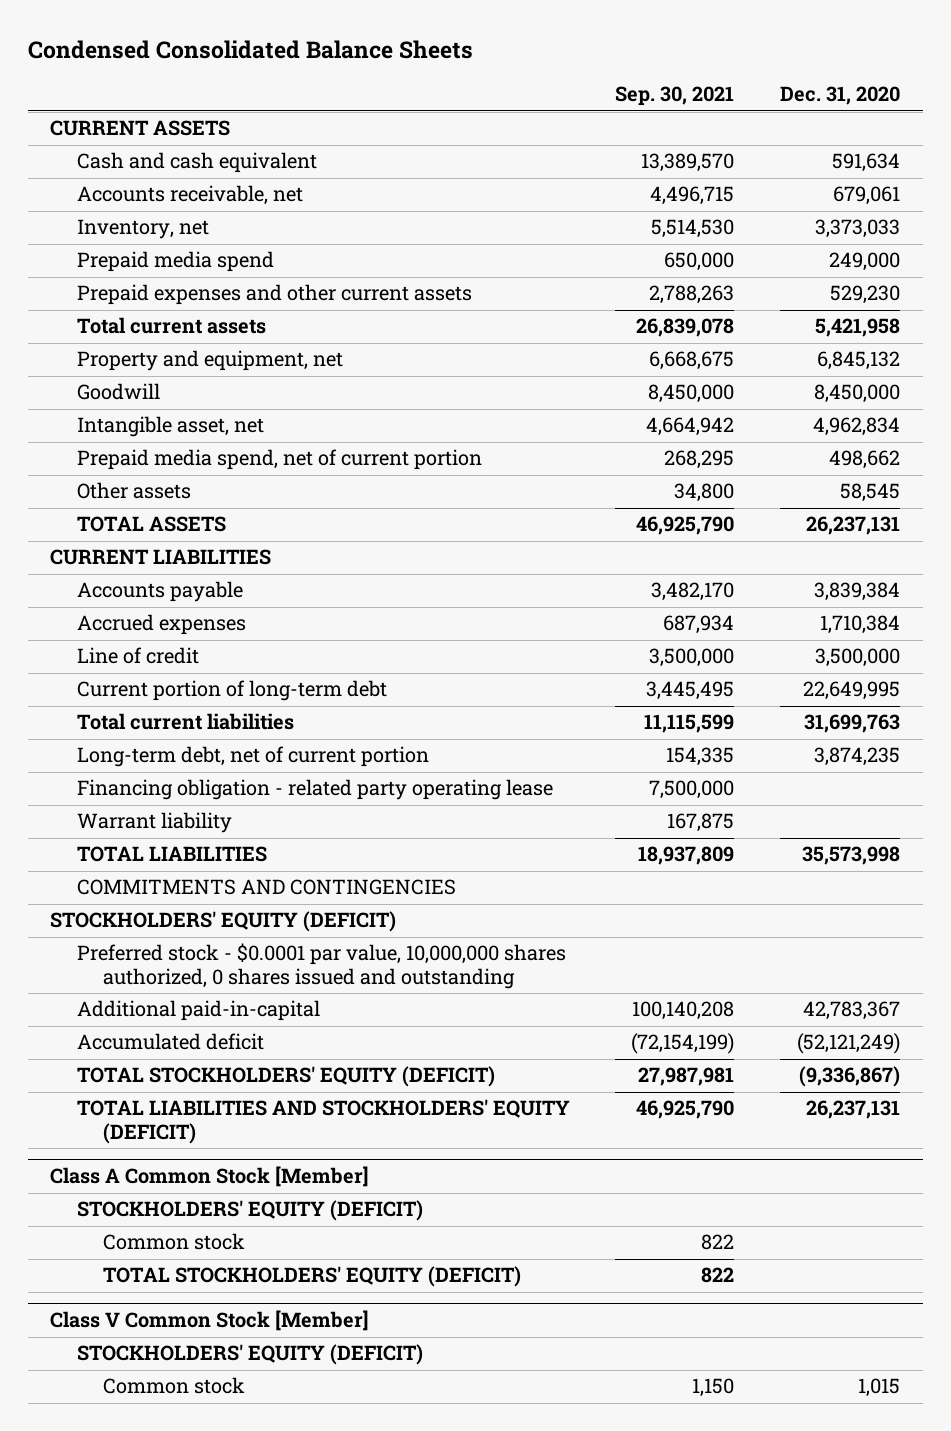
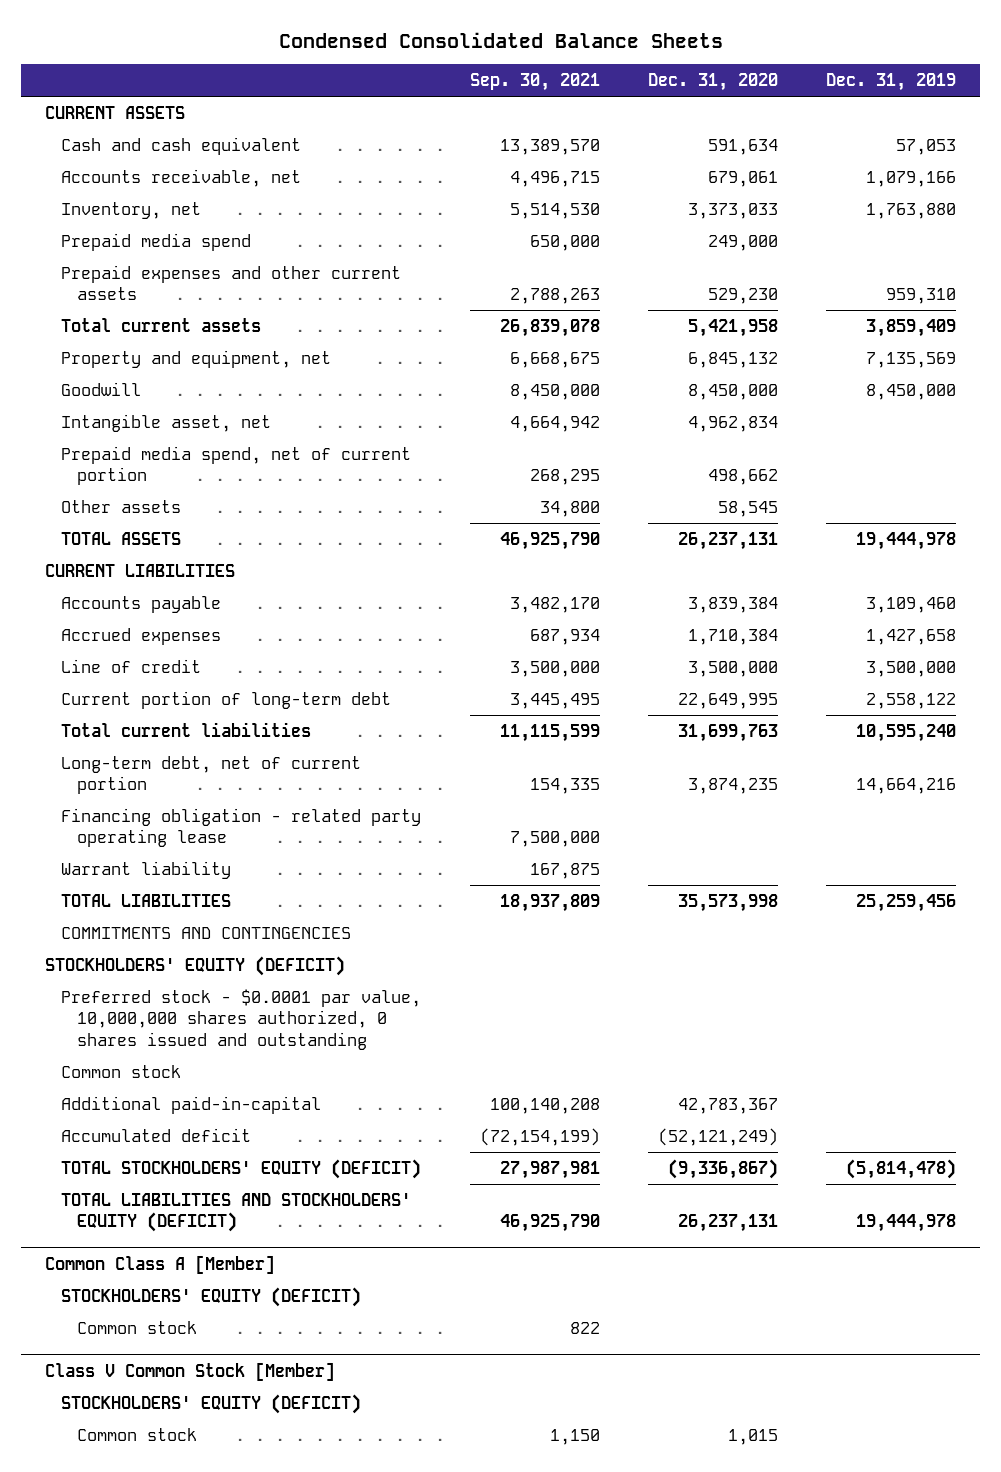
- | Sep. 30, 2021 | Dec. 31, 2020
+ | Sep. 30, 2021 | Dec. 31, 2020 | Dec. 31, 2019
+ Common stock
- Class A Common Stock [Member]
+ Common Class A [Member]
- TOTAL STOCKHOLDERS' EQUITY (DEFICIT) | 822 |

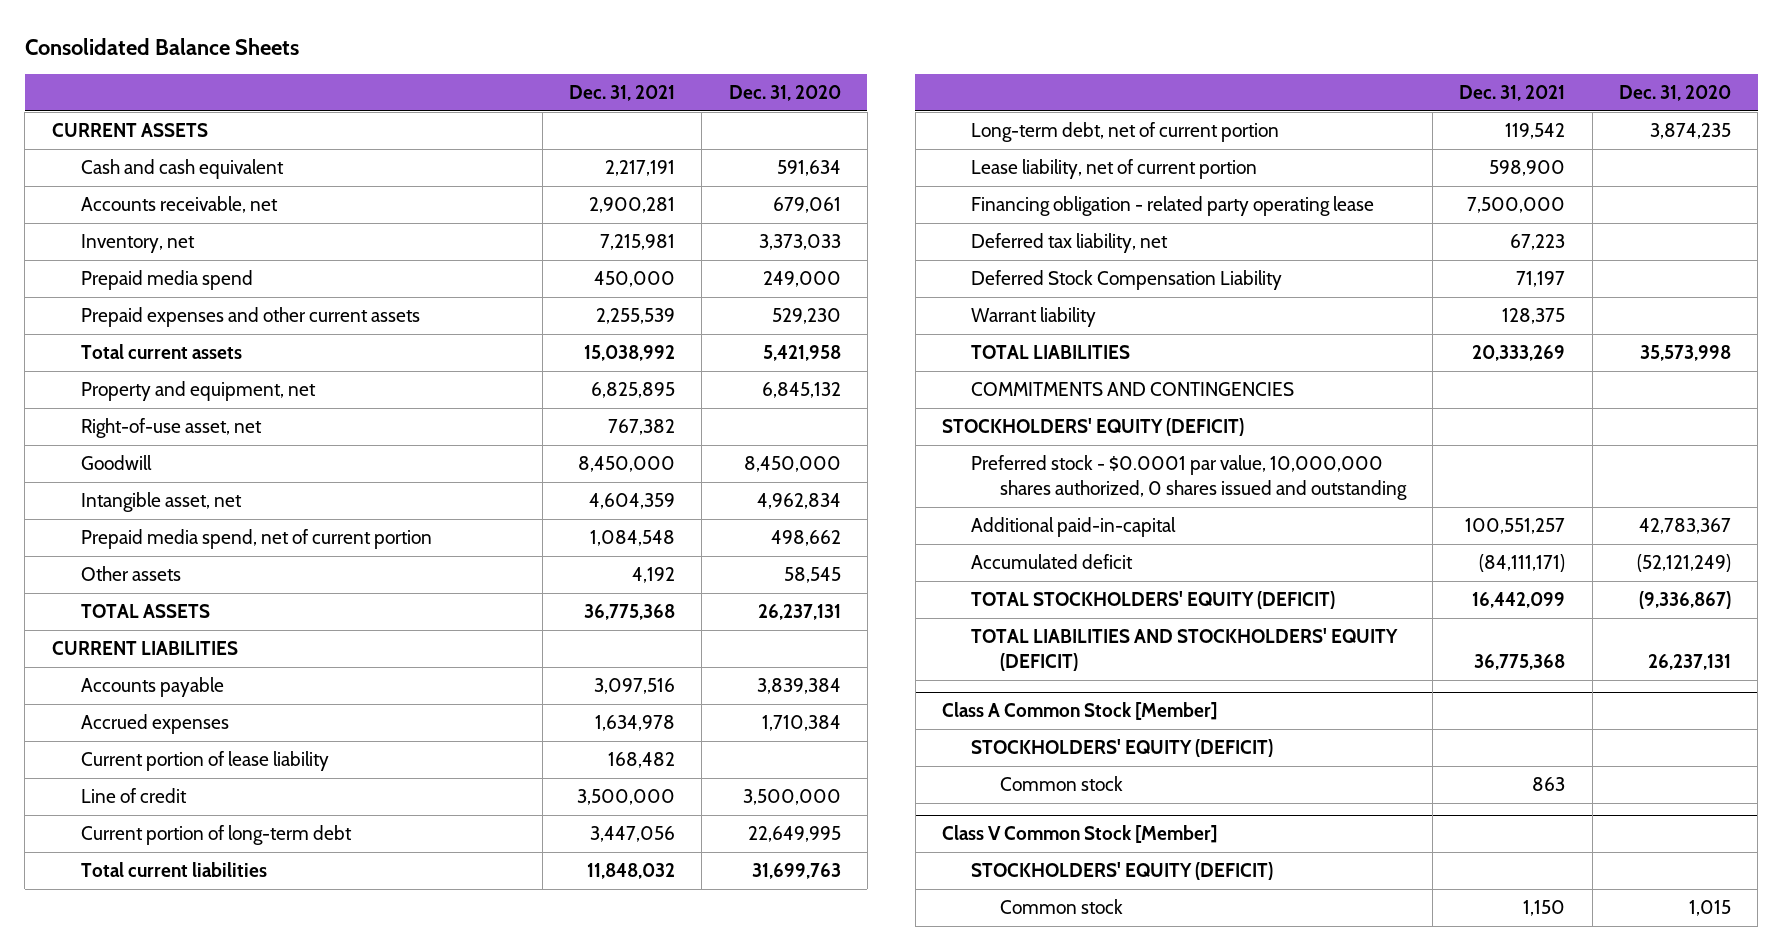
- Condensed Consolidated Balance Sheets
+ Consolidated Balance Sheets
- | Sep. 30, 2021 | Dec. 31, 2020 | Dec. 31, 2019
+ | Dec. 31, 2021 | Dec. 31, 2020
+ Right-of-use asset, net | 767,382 |
+ Current portion of lease liability | 168,482 |
+ Lease liability, net of current portion | 598,900 |
+ Deferred tax liability, net | 67,223 |
+ Deferred Stock Compensation Liability | 71,197 |
- Common stock
- Common Class A [Member]
+ Class A Common Stock [Member]

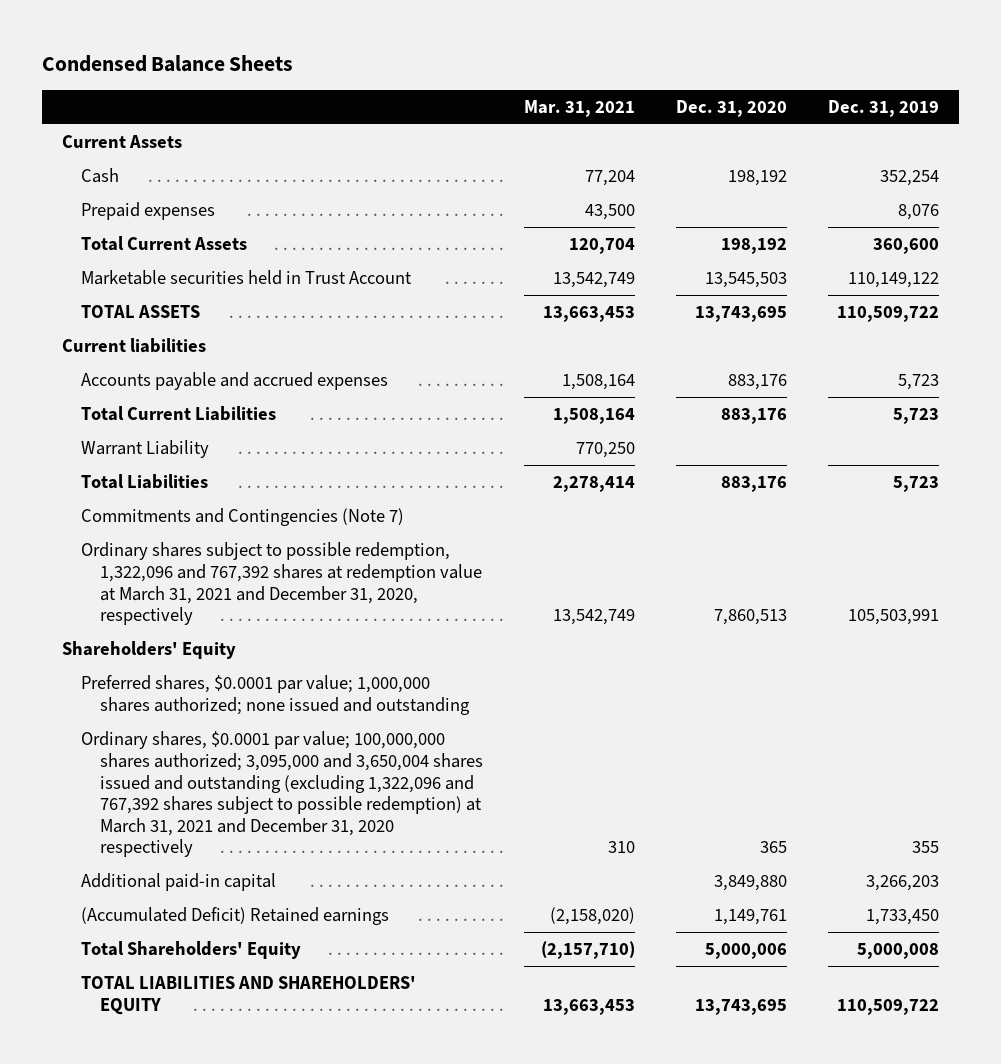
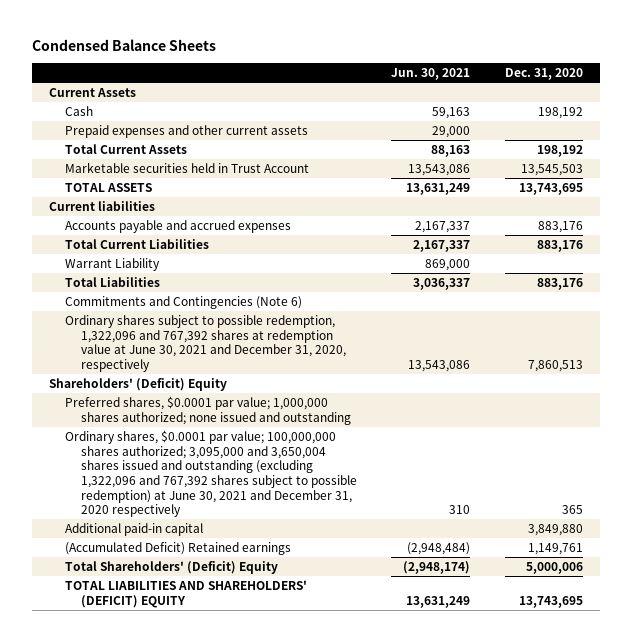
- | Mar. 31, 2021 | Dec. 31, 2020 | Dec. 31, 2019
+ | Jun. 30, 2021 | Dec. 31, 2020
- Prepaid expenses | 43,500 | | 8,076
+ Prepaid expenses and other current assets | 29,000 |
- Commitments and Contingencies (Note 7)
- Ordinary shares subject to possible redemption, 1,322,096 and 767,392 shares at redemption value at March 31, 2021 and December 31, 2020, respectively | 13,542,749 | 7,860,513 | 105,503,991
- Shareholders' Equity
+ Commitments and Contingencies (Note 6)
+ Ordinary shares subject to possible redemption, 1,322,096 and 767,392 shares at redemption value at June 30, 2021 and December 31, 2020, respectively | 13,543,086 | 7,860,513
+ Shareholders' (Deficit) Equity
- Ordinary shares, $0.0001 par value; 100,000,000 shares authorized; 3,095,000 and 3,650,004 shares issued and outstanding (excluding 1,322,096 and 767,392 shares subject to possible redemption) at March 31, 2021 and December 31, 2020 respectively | 310 | 365 | 355
+ Ordinary shares, $0.0001 par value; 100,000,000 shares authorized; 3,095,000 and 3,650,004 shares issued and outstanding (excluding 1,322,096 and 767,392 shares subject to possible redemption) at June 30, 2021 and December 31, 2020 respectively | 310 | 365
- Total Shareholders' Equity | (2,157,710) | 5,000,006 | 5,000,008
- TOTAL LIABILITIES AND SHAREHOLDERS' EQUITY | 13,663,453 | 13,743,695 | 110,509,722
+ Total Shareholders' (Deficit) Equity | (2,948,174) | 5,000,006
+ TOTAL LIABILITIES AND SHAREHOLDERS' (DEFICIT) EQUITY | 13,631,249 | 13,743,695

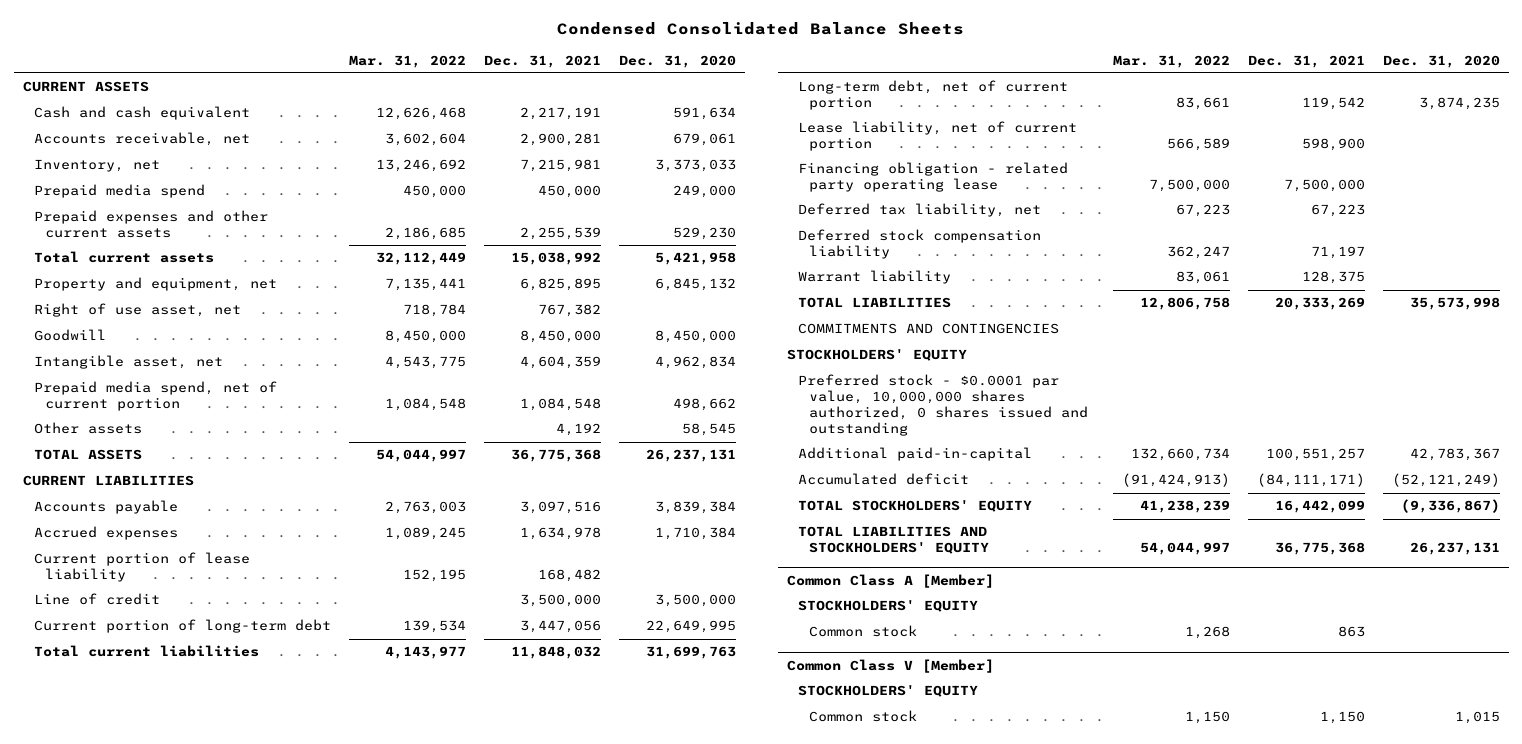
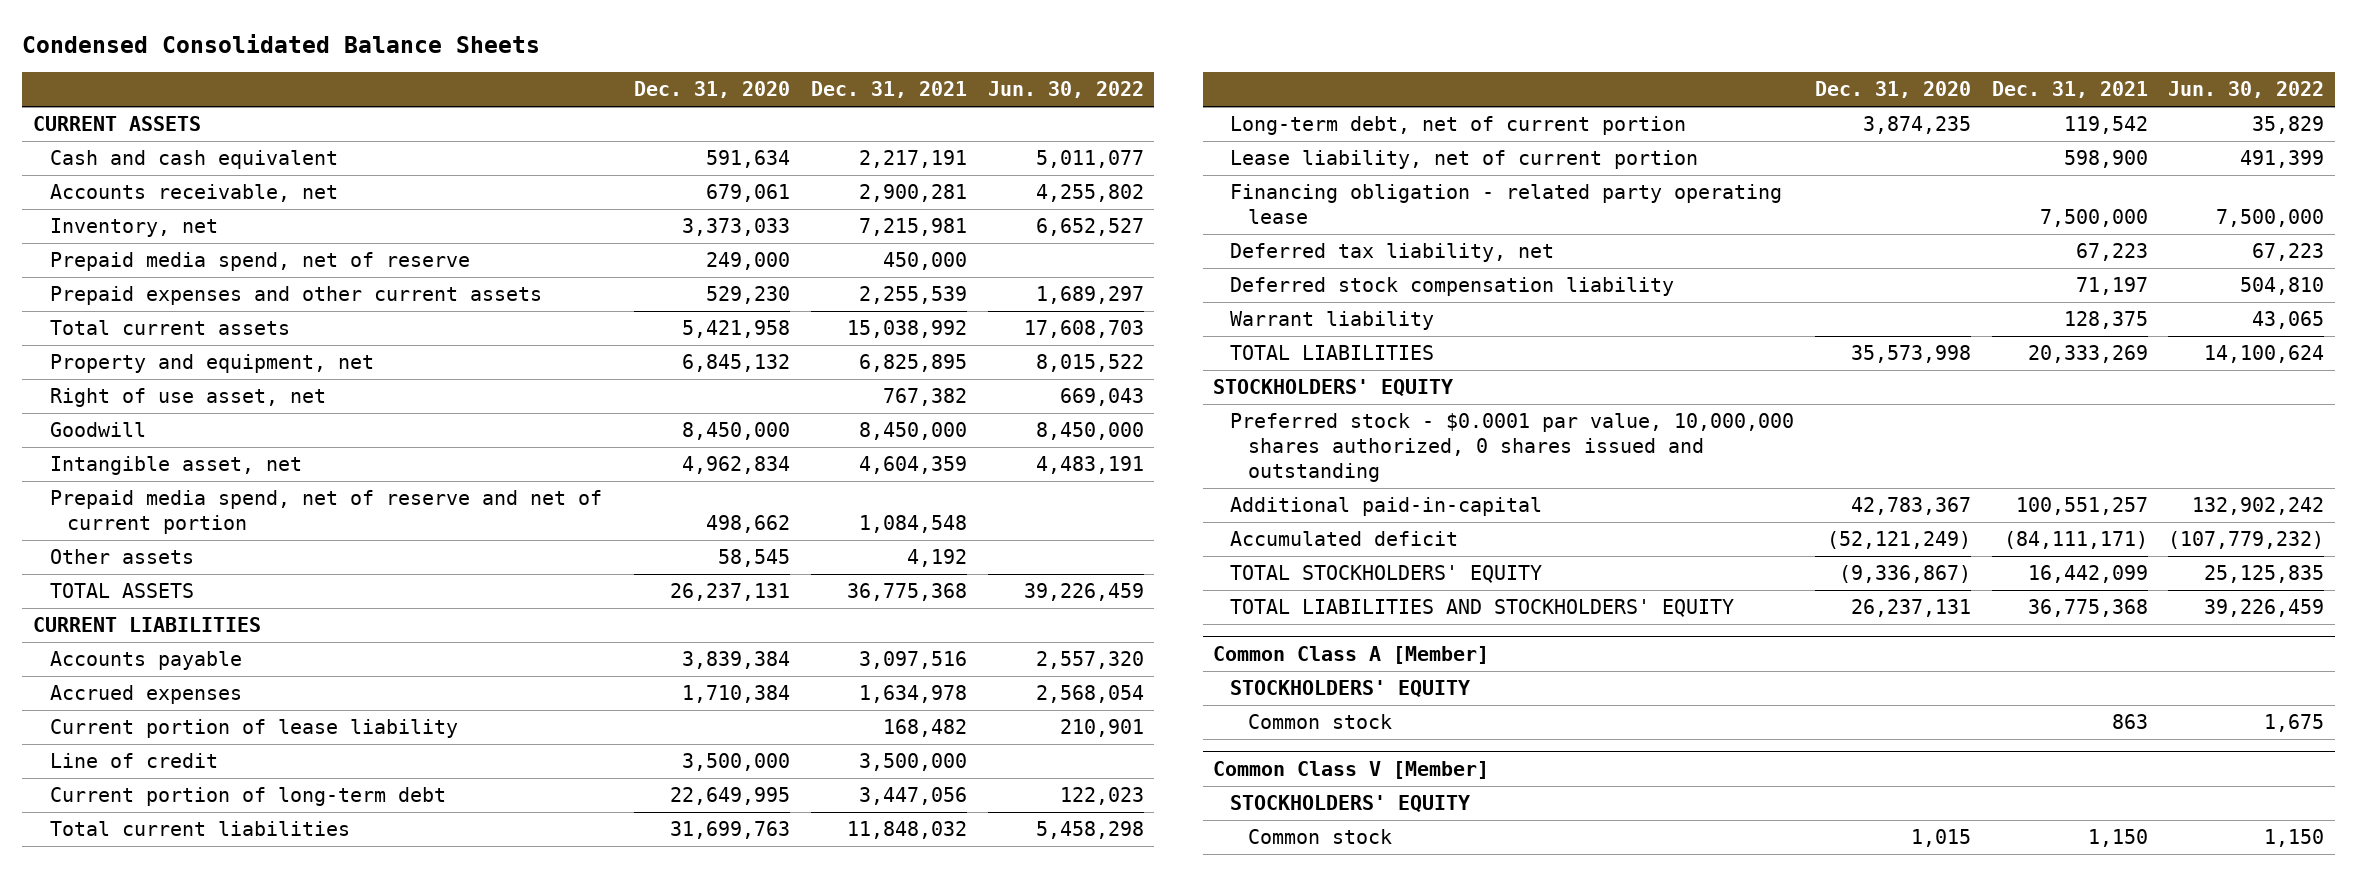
- | Mar. 31, 2022 | Dec. 31, 2021 | Dec. 31, 2020
+ | Dec. 31, 2020 | Dec. 31, 2021 | Jun. 30, 2022
- Prepaid media spend | 450,000 | 450,000 | 249,000
+ Prepaid media spend, net of reserve | 249,000 | 450,000 |
- Prepaid media spend, net of current portion | 1,084,548 | 1,084,548 | 498,662
+ Prepaid media spend, net of reserve and net of current portion | 498,662 | 1,084,548 |
- COMMITMENTS AND CONTINGENCIES

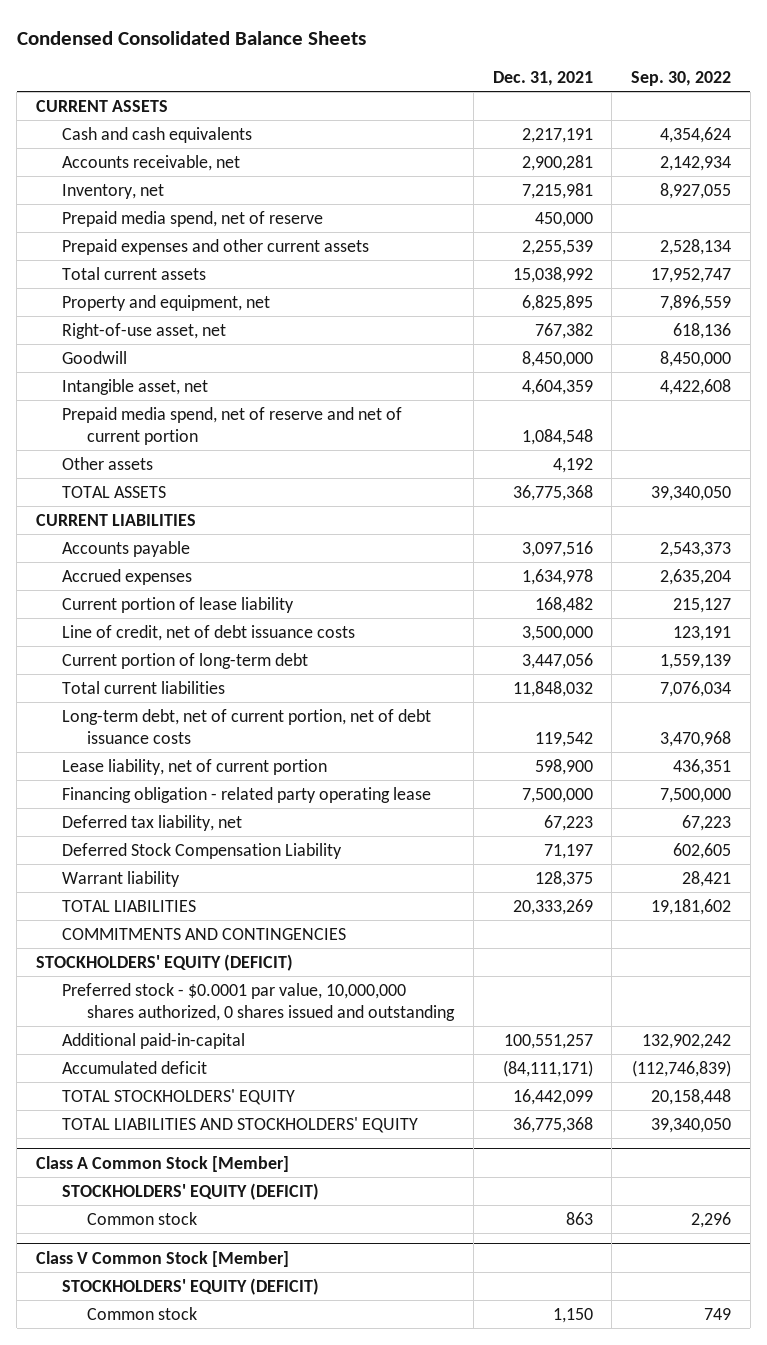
- | Dec. 31, 2020 | Dec. 31, 2021 | Jun. 30, 2022
+ | Dec. 31, 2021 | Sep. 30, 2022
- Cash and cash equivalent | 591,634 | 2,217,191 | 5,011,077
+ Cash and cash equivalents | 2,217,191 | 4,354,624
- Right of use asset, net | | 767,382 | 669,043
+ Right-of-use asset, net | 767,382 | 618,136
- Line of credit | 3,500,000 | 3,500,000 |
+ Line of credit, net of debt issuance costs | 3,500,000 | 123,191
- Long-term debt, net of current portion | 3,874,235 | 119,542 | 35,829
+ Long-term debt, net of current portion, net of debt issuance costs | 119,542 | 3,470,968
- Deferred stock compensation liability | | 71,197 | 504,810
+ Deferred Stock Compensation Liability | 71,197 | 602,605
- STOCKHOLDERS' EQUITY
+ COMMITMENTS AND CONTINGENCIES
+ STOCKHOLDERS' EQUITY (DEFICIT)
- Common Class A [Member]
- STOCKHOLDERS' EQUITY
+ Class A Common Stock [Member]
+ STOCKHOLDERS' EQUITY (DEFICIT)
- Common Class V [Member]
- STOCKHOLDERS' EQUITY
+ Class V Common Stock [Member]
+ STOCKHOLDERS' EQUITY (DEFICIT)

